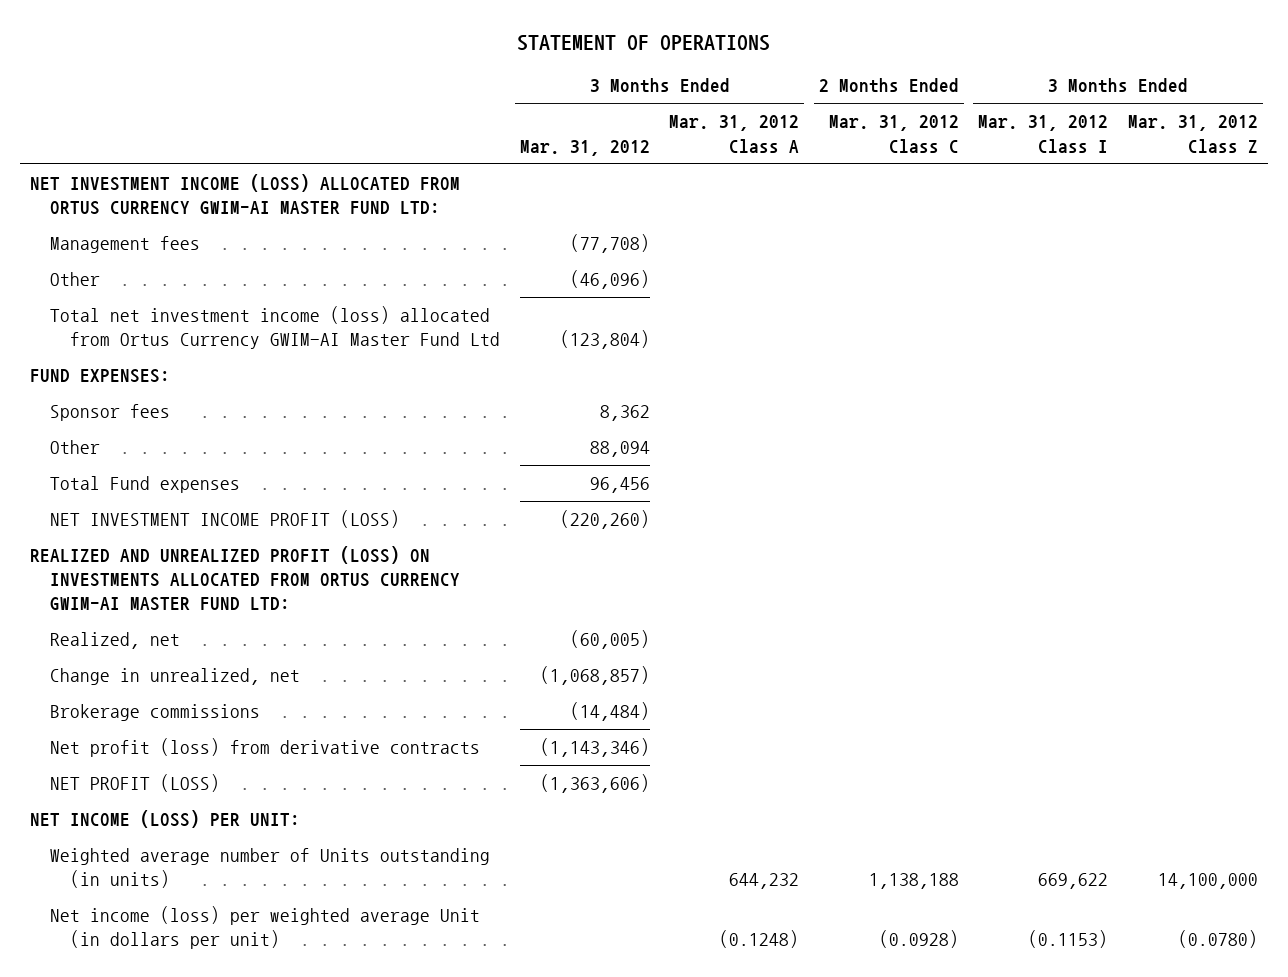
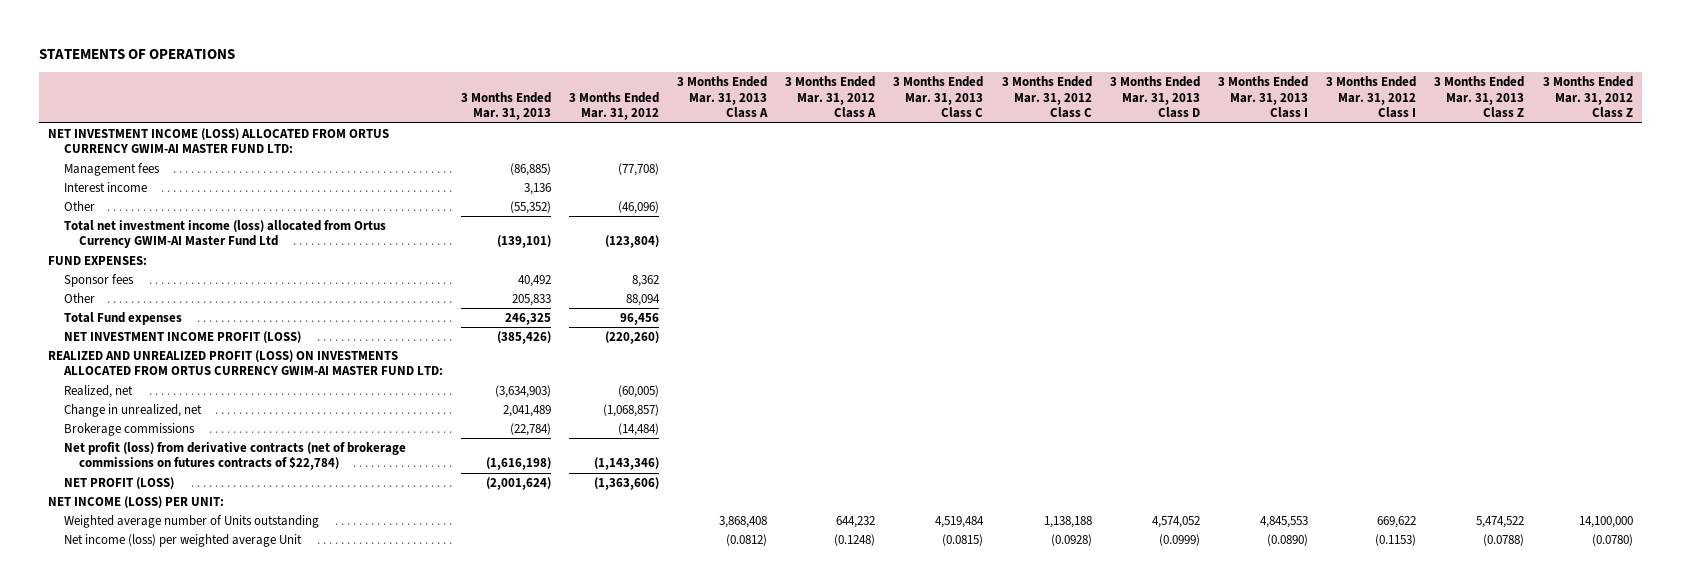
- STATEMENT OF OPERATIONS
+ STATEMENTS OF OPERATIONS
- | 3 Months Ended Mar. 31, 2012 | 3 Months Ended Mar. 31, 2012 Class A | 2 Months Ended Mar. 31, 2012 Class C | 3 Months Ended Mar. 31, 2012 Class I | 3 Months Ended Mar. 31, 2012 Class Z
+ | 3 Months Ended Mar. 31, 2013 | 3 Months Ended Mar. 31, 2012 | 3 Months Ended Mar. 31, 2013 Class A | 3 Months Ended Mar. 31, 2012 Class A | 3 Months Ended Mar. 31, 2013 Class C | 3 Months Ended Mar. 31, 2012 Class C | 3 Months Ended Mar. 31, 2013 Class D | 3 Months Ended Mar. 31, 2013 Class I | 3 Months Ended Mar. 31, 2012 Class I | 3 Months Ended Mar. 31, 2013 Class Z | 3 Months Ended Mar. 31, 2012 Class Z
+ Interest income | 3,136 | | | | | | | | | |
- Net profit (loss) from derivative contracts | (1,143,346) | | | |
+ Net profit (loss) from derivative contracts (net of brokerage commissions on futures contracts of $22,784) | (1,616,198) | (1,143,346) | | | | | | | | |
- Weighted average number of Units outstanding (in units) | | 644,232 | 1,138,188 | 669,622 | 14,100,000
- Net income (loss) per weighted average Unit (in dollars per unit) | | (0.1248) | (0.0928) | (0.1153) | (0.0780)
+ Weighted average number of Units outstanding | | | 3,868,408 | 644,232 | 4,519,484 | 1,138,188 | 4,574,052 | 4,845,553 | 669,622 | 5,474,522 | 14,100,000
+ Net income (loss) per weighted average Unit | | | (0.0812) | (0.1248) | (0.0815) | (0.0928) | (0.0999) | (0.0890) | (0.1153) | (0.0788) | (0.0780)

